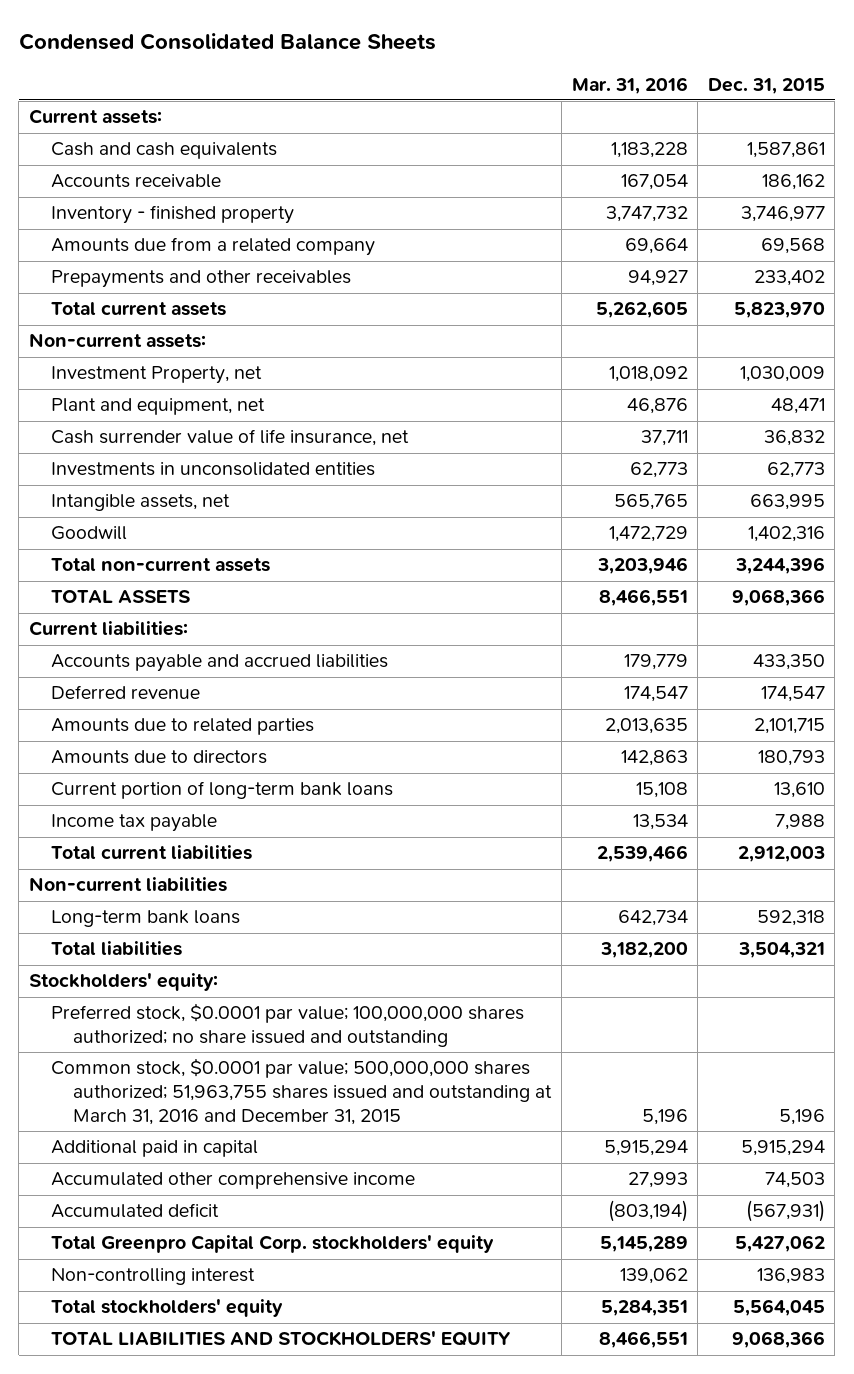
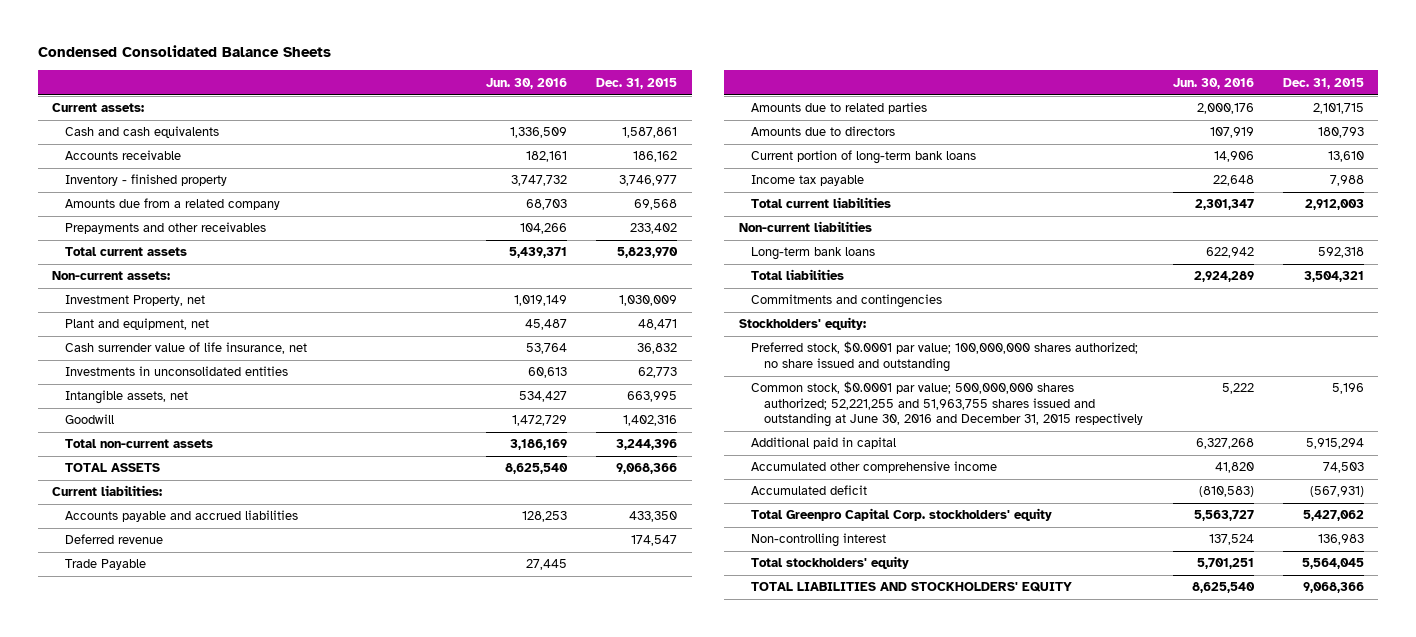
- | Mar. 31, 2016 | Dec. 31, 2015
+ | Jun. 30, 2016 | Dec. 31, 2015
+ Trade Payable | 27,445 |
+ Commitments and contingencies
- Common stock, $0.0001 par value; 500,000,000 shares authorized; 51,963,755 shares issued and outstanding at March 31, 2016 and December 31, 2015 | 5,196 | 5,196
+ Common stock, $0.0001 par value; 500,000,000 shares authorized; 52,221,255 and 51,963,755 shares issued and outstanding at June 30, 2016 and December 31, 2015 respectively | 5,222 | 5,196

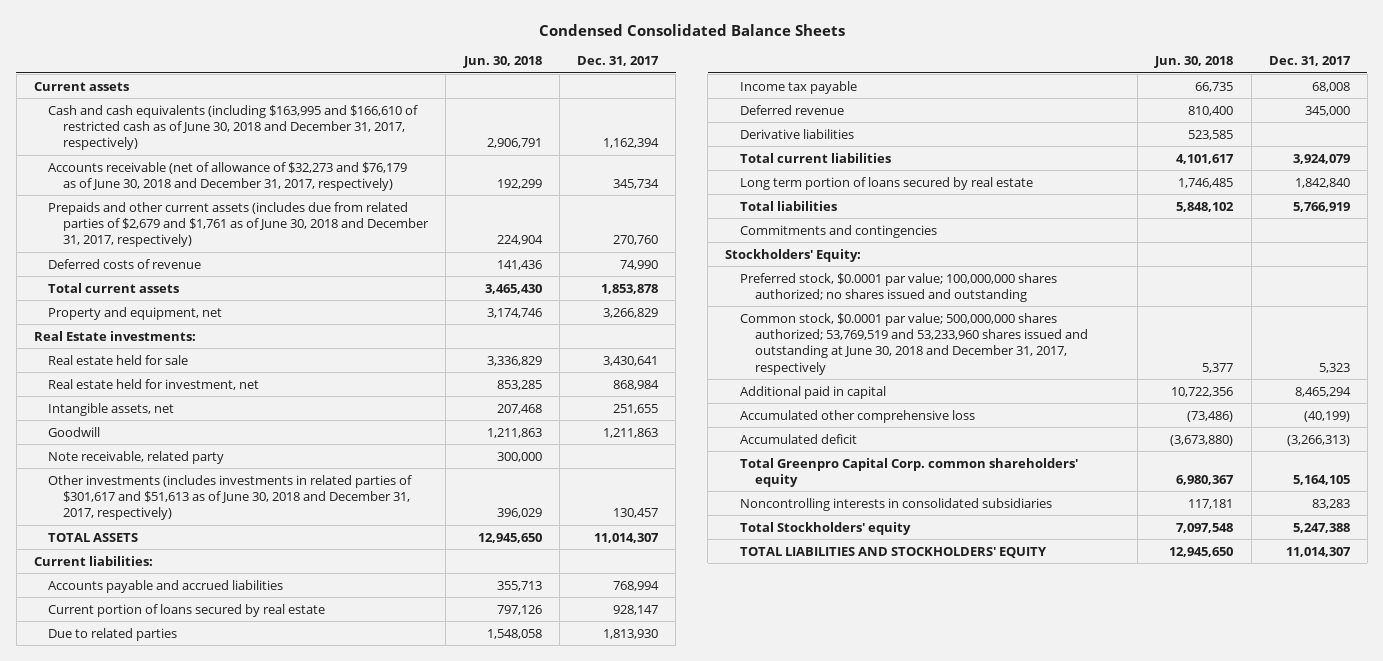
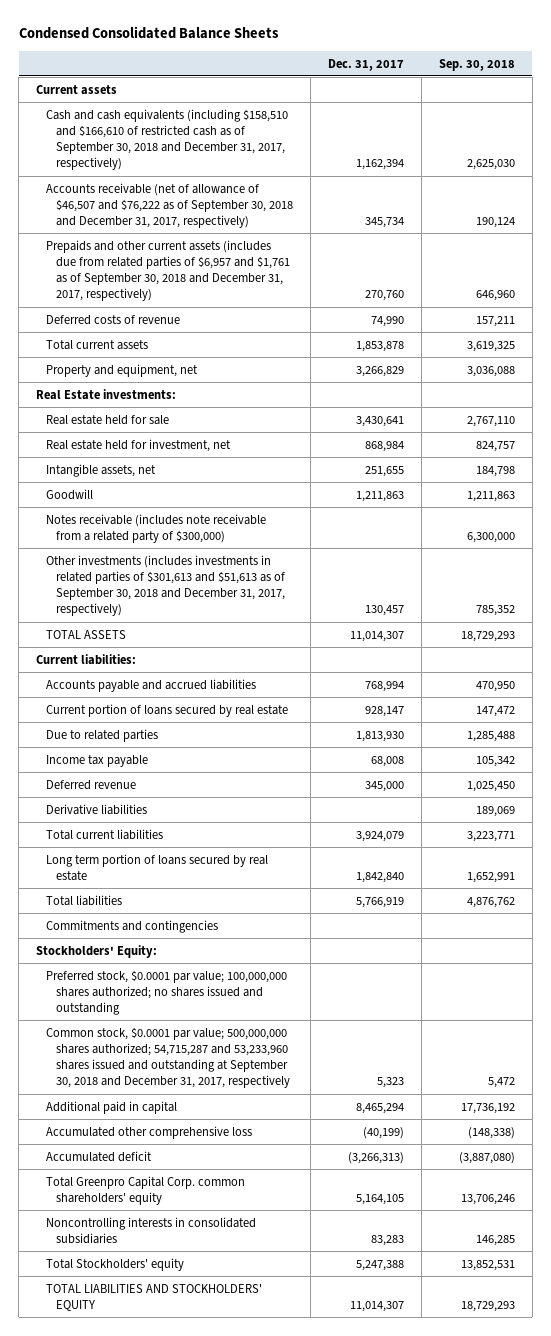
- | Jun. 30, 2018 | Dec. 31, 2017
+ | Dec. 31, 2017 | Sep. 30, 2018
- Cash and cash equivalents (including $163,995 and $166,610 of restricted cash as of June 30, 2018 and December 31, 2017, respectively) | 2,906,791 | 1,162,394
- Accounts receivable (net of allowance of $32,273 and $76,179 as of June 30, 2018 and December 31, 2017, respectively) | 192,299 | 345,734
- Prepaids and other current assets (includes due from related parties of $2,679 and $1,761 as of June 30, 2018 and December 31, 2017, respectively) | 224,904 | 270,760
+ Cash and cash equivalents (including $158,510 and $166,610 of restricted cash as of September 30, 2018 and December 31, 2017, respectively) | 1,162,394 | 2,625,030
+ Accounts receivable (net of allowance of $46,507 and $76,222 as of September 30, 2018 and December 31, 2017, respectively) | 345,734 | 190,124
+ Prepaids and other current assets (includes due from related parties of $6,957 and $1,761 as of September 30, 2018 and December 31, 2017, respectively) | 270,760 | 646,960
- Note receivable, related party | 300,000 |
- Other investments (includes investments in related parties of $301,617 and $51,613 as of June 30, 2018 and December 31, 2017, respectively) | 396,029 | 130,457
+ Notes receivable (includes note receivable from a related party of $300,000) | | 6,300,000
+ Other investments (includes investments in related parties of $301,613 and $51,613 as of September 30, 2018 and December 31, 2017, respectively) | 130,457 | 785,352
- Common stock, $0.0001 par value; 500,000,000 shares authorized; 53,769,519 and 53,233,960 shares issued and outstanding at June 30, 2018 and December 31, 2017, respectively | 5,377 | 5,323
+ Common stock, $0.0001 par value; 500,000,000 shares authorized; 54,715,287 and 53,233,960 shares issued and outstanding at September 30, 2018 and December 31, 2017, respectively | 5,323 | 5,472

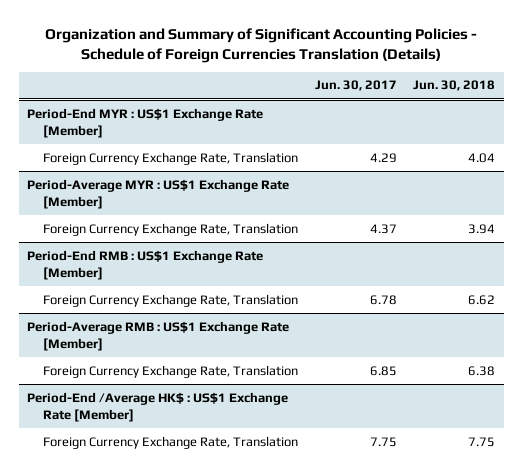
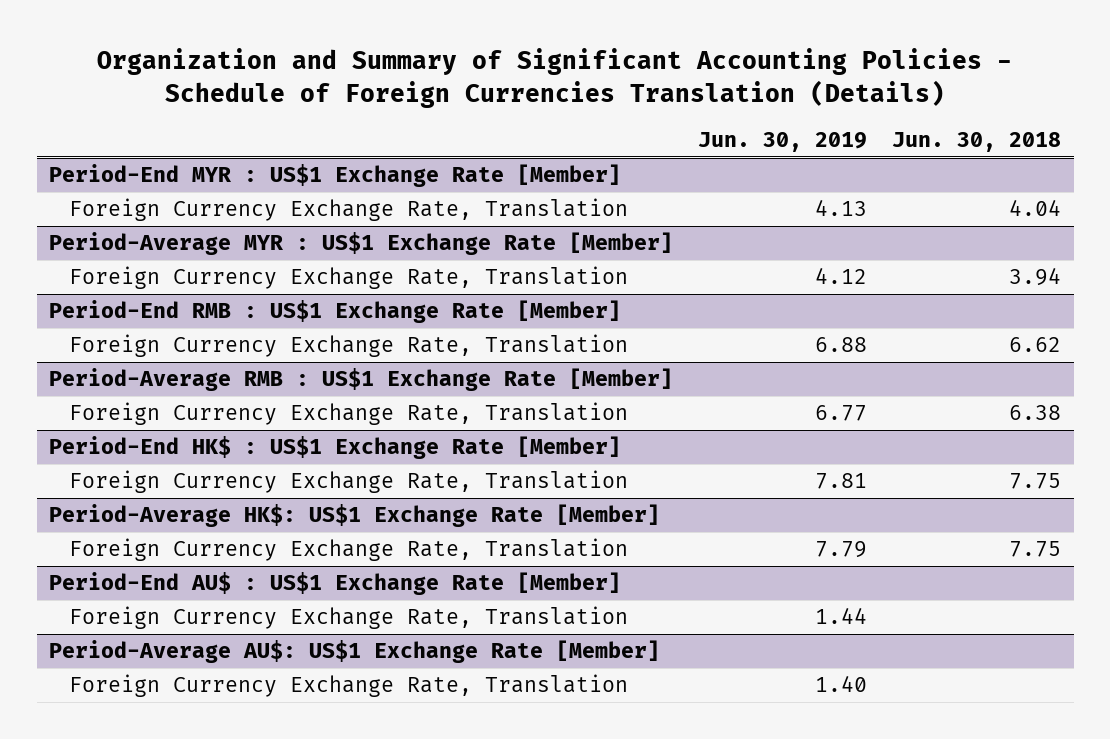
- | Jun. 30, 2017 | Jun. 30, 2018
+ | Jun. 30, 2019 | Jun. 30, 2018
- Period-End /Average HK$ : US$1 Exchange Rate [Member]
+ Period-End HK$ : US$1 Exchange Rate [Member]
+ Period-Average HK$: US$1 Exchange Rate [Member]
+ Foreign Currency Exchange Rate, Translation | 7.79 | 7.75
+ Period-End AU$ : US$1 Exchange Rate [Member]
+ Foreign Currency Exchange Rate, Translation | 1.44 |
+ Period-Average AU$: US$1 Exchange Rate [Member]
+ Foreign Currency Exchange Rate, Translation | 1.40 |

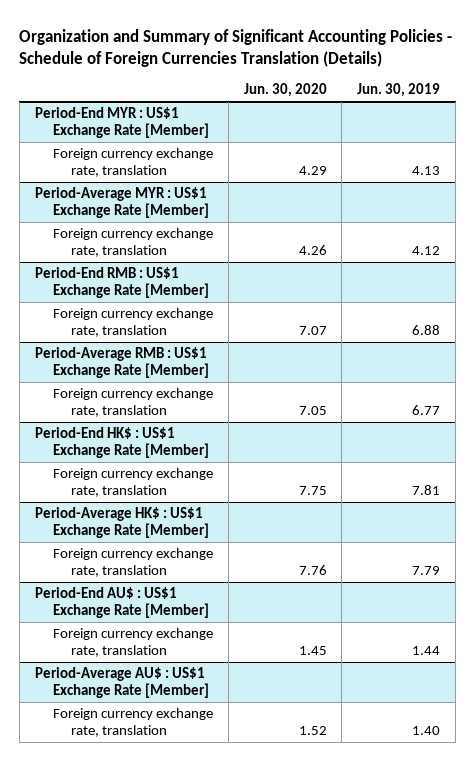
- | Jun. 30, 2019 | Jun. 30, 2018
+ | Jun. 30, 2020 | Jun. 30, 2019
@ Period-End MYR : US$1 Exchange Rate [Member]
- Foreign Currency Exchange Rate, Translation | 4.13 | 4.04
+ Foreign currency exchange rate, translation | 4.29 | 4.13
@ Period-Average MYR : US$1 Exchange Rate [Member]
- Foreign Currency Exchange Rate, Translation | 4.12 | 3.94
+ Foreign currency exchange rate, translation | 4.26 | 4.12
@ Period-End RMB : US$1 Exchange Rate [Member]
- Foreign Currency Exchange Rate, Translation | 6.88 | 6.62
+ Foreign currency exchange rate, translation | 7.07 | 6.88
@ Period-Average RMB : US$1 Exchange Rate [Member]
- Foreign Currency Exchange Rate, Translation | 6.77 | 6.38
+ Foreign currency exchange rate, translation | 7.05 | 6.77
@ Period-End HK$ : US$1 Exchange Rate [Member]
- Foreign Currency Exchange Rate, Translation | 7.81 | 7.75
- Period-Average HK$: US$1 Exchange Rate [Member]
- Foreign Currency Exchange Rate, Translation | 7.79 | 7.75
@ Period-End HK$ : US$1 Exchange Rate [Member]
+ Foreign currency exchange rate, translation | 7.75 | 7.81
+ Period-Average HK$ : US$1 Exchange Rate [Member]
+ Foreign currency exchange rate, translation | 7.76 | 7.79
@ Period-End AU$ : US$1 Exchange Rate [Member]
- Foreign Currency Exchange Rate, Translation | 1.44 |
- Period-Average AU$: US$1 Exchange Rate [Member]
- Foreign Currency Exchange Rate, Translation | 1.40 |
@ Period-End AU$ : US$1 Exchange Rate [Member]
+ Foreign currency exchange rate, translation | 1.45 | 1.44
+ Period-Average AU$ : US$1 Exchange Rate [Member]
+ Foreign currency exchange rate, translation | 1.52 | 1.40

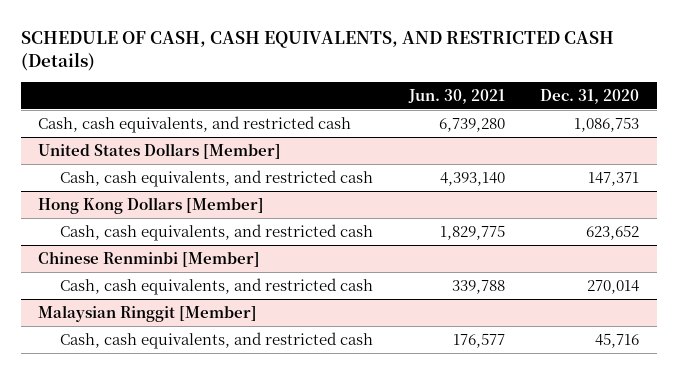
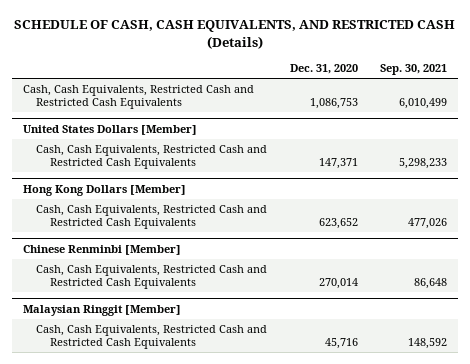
- | Jun. 30, 2021 | Dec. 31, 2020
+ | Dec. 31, 2020 | Sep. 30, 2021
- Cash, cash equivalents, and restricted cash | 6,739,280 | 1,086,753
+ Cash, Cash Equivalents, Restricted Cash and Restricted Cash Equivalents | 1,086,753 | 6,010,499
@ United States Dollars [Member]
- Cash, cash equivalents, and restricted cash | 4,393,140 | 147,371
+ Cash, Cash Equivalents, Restricted Cash and Restricted Cash Equivalents | 147,371 | 5,298,233
@ Hong Kong Dollars [Member]
- Cash, cash equivalents, and restricted cash | 1,829,775 | 623,652
+ Cash, Cash Equivalents, Restricted Cash and Restricted Cash Equivalents | 623,652 | 477,026
@ Chinese Renminbi [Member]
- Cash, cash equivalents, and restricted cash | 339,788 | 270,014
+ Cash, Cash Equivalents, Restricted Cash and Restricted Cash Equivalents | 270,014 | 86,648
@ Malaysian Ringgit [Member]
- Cash, cash equivalents, and restricted cash | 176,577 | 45,716
+ Cash, Cash Equivalents, Restricted Cash and Restricted Cash Equivalents | 45,716 | 148,592

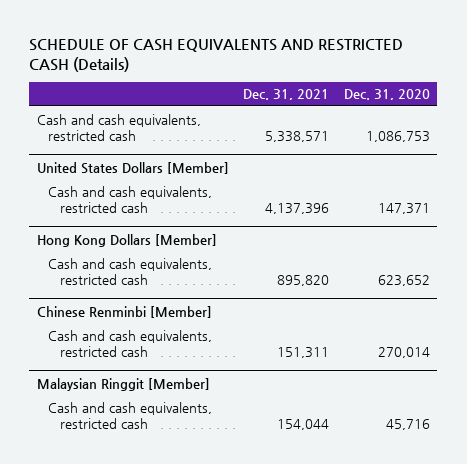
- SCHEDULE OF CASH, CASH EQUIVALENTS, AND RESTRICTED CASH (Details)
+ SCHEDULE OF CASH EQUIVALENTS AND RESTRICTED CASH (Details)
- | Dec. 31, 2020 | Sep. 30, 2021
+ | Dec. 31, 2021 | Dec. 31, 2020
- Cash, Cash Equivalents, Restricted Cash and Restricted Cash Equivalents | 1,086,753 | 6,010,499
+ Cash and cash equivalents, restricted cash | 5,338,571 | 1,086,753
@ United States Dollars [Member]
- Cash, Cash Equivalents, Restricted Cash and Restricted Cash Equivalents | 147,371 | 5,298,233
+ Cash and cash equivalents, restricted cash | 4,137,396 | 147,371
@ Hong Kong Dollars [Member]
- Cash, Cash Equivalents, Restricted Cash and Restricted Cash Equivalents | 623,652 | 477,026
+ Cash and cash equivalents, restricted cash | 895,820 | 623,652
@ Chinese Renminbi [Member]
- Cash, Cash Equivalents, Restricted Cash and Restricted Cash Equivalents | 270,014 | 86,648
+ Cash and cash equivalents, restricted cash | 151,311 | 270,014
@ Malaysian Ringgit [Member]
- Cash, Cash Equivalents, Restricted Cash and Restricted Cash Equivalents | 45,716 | 148,592
+ Cash and cash equivalents, restricted cash | 154,044 | 45,716

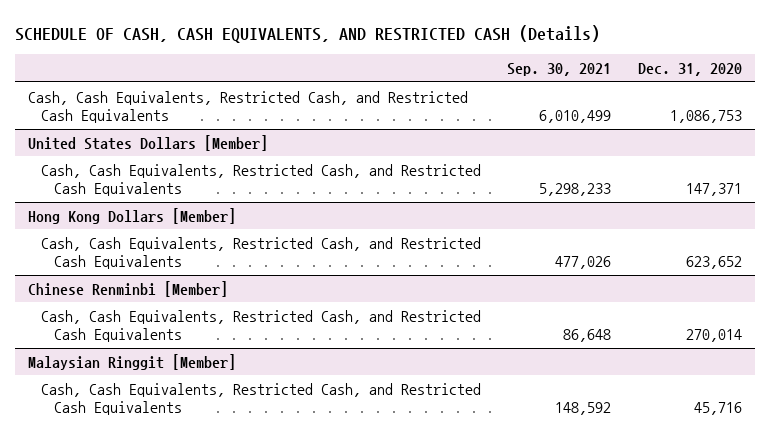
- SCHEDULE OF CASH EQUIVALENTS AND RESTRICTED CASH (Details)
+ SCHEDULE OF CASH, CASH EQUIVALENTS, AND RESTRICTED CASH (Details)
- | Dec. 31, 2021 | Dec. 31, 2020
+ | Sep. 30, 2021 | Dec. 31, 2020
- Cash and cash equivalents, restricted cash | 5,338,571 | 1,086,753
+ Cash, Cash Equivalents, Restricted Cash, and Restricted Cash Equivalents | 6,010,499 | 1,086,753
@ United States Dollars [Member]
- Cash and cash equivalents, restricted cash | 4,137,396 | 147,371
+ Cash, Cash Equivalents, Restricted Cash, and Restricted Cash Equivalents | 5,298,233 | 147,371
@ Hong Kong Dollars [Member]
- Cash and cash equivalents, restricted cash | 895,820 | 623,652
+ Cash, Cash Equivalents, Restricted Cash, and Restricted Cash Equivalents | 477,026 | 623,652
@ Chinese Renminbi [Member]
- Cash and cash equivalents, restricted cash | 151,311 | 270,014
+ Cash, Cash Equivalents, Restricted Cash, and Restricted Cash Equivalents | 86,648 | 270,014
@ Malaysian Ringgit [Member]
- Cash and cash equivalents, restricted cash | 154,044 | 45,716
+ Cash, Cash Equivalents, Restricted Cash, and Restricted Cash Equivalents | 148,592 | 45,716

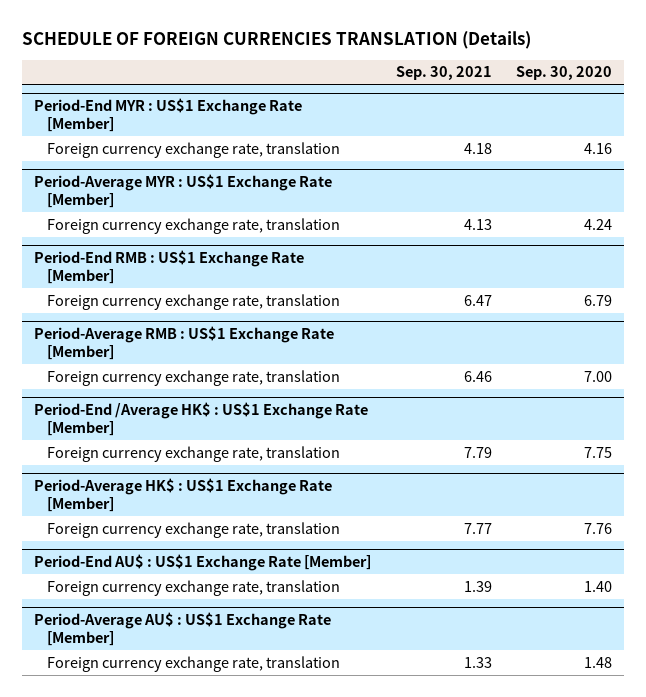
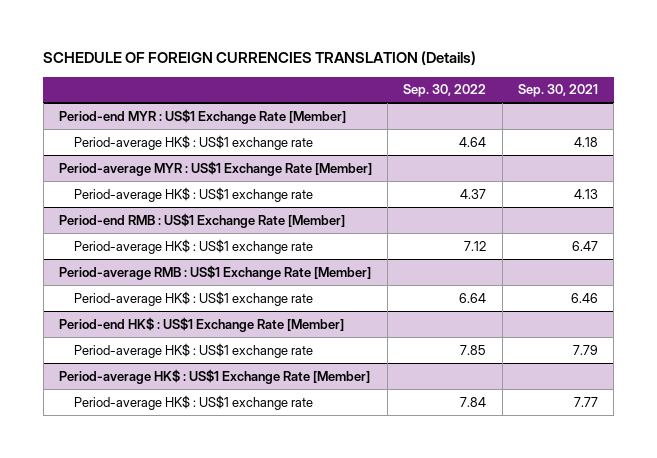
- | Sep. 30, 2021 | Sep. 30, 2020
+ | Sep. 30, 2022 | Sep. 30, 2021
- Period-End MYR : US$1 Exchange Rate [Member]
- Foreign currency exchange rate, translation | 4.18 | 4.16
- Period-Average MYR : US$1 Exchange Rate [Member]
- Foreign currency exchange rate, translation | 4.13 | 4.24
- Period-End RMB : US$1 Exchange Rate [Member]
- Foreign currency exchange rate, translation | 6.47 | 6.79
- Period-Average RMB : US$1 Exchange Rate [Member]
- Foreign currency exchange rate, translation | 6.46 | 7.00
- Period-End /Average HK$ : US$1 Exchange Rate [Member]
- Foreign currency exchange rate, translation | 7.79 | 7.75
- Period-Average HK$ : US$1 Exchange Rate [Member]
- Foreign currency exchange rate, translation | 7.77 | 7.76
- Period-End AU$ : US$1 Exchange Rate [Member]
- Foreign currency exchange rate, translation | 1.39 | 1.40
- Period-Average AU$ : US$1 Exchange Rate [Member]
- Foreign currency exchange rate, translation | 1.33 | 1.48
+ Period-end MYR : US$1 Exchange Rate [Member]
+ Period-average HK$ : US$1 exchange rate | 4.64 | 4.18
+ Period-average MYR : US$1 Exchange Rate [Member]
+ Period-average HK$ : US$1 exchange rate | 4.37 | 4.13
+ Period-end RMB : US$1 Exchange Rate [Member]
+ Period-average HK$ : US$1 exchange rate | 7.12 | 6.47
+ Period-average RMB : US$1 Exchange Rate [Member]
+ Period-average HK$ : US$1 exchange rate | 6.64 | 6.46
+ Period-end HK$ : US$1 Exchange Rate [Member]
+ Period-average HK$ : US$1 exchange rate | 7.85 | 7.79
+ Period-average HK$ : US$1 Exchange Rate [Member]
+ Period-average HK$ : US$1 exchange rate | 7.84 | 7.77

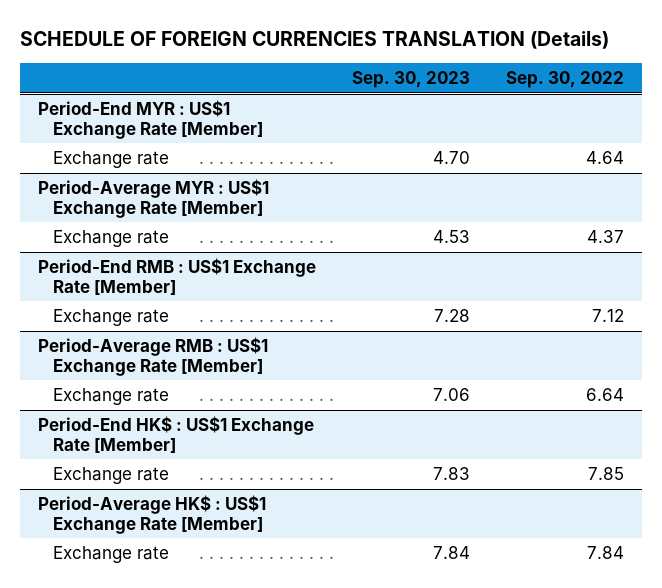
- | Sep. 30, 2022 | Sep. 30, 2021
+ | Sep. 30, 2023 | Sep. 30, 2022
- Period-end MYR : US$1 Exchange Rate [Member]
- Period-average HK$ : US$1 exchange rate | 4.64 | 4.18
- Period-average MYR : US$1 Exchange Rate [Member]
- Period-average HK$ : US$1 exchange rate | 4.37 | 4.13
- Period-end RMB : US$1 Exchange Rate [Member]
- Period-average HK$ : US$1 exchange rate | 7.12 | 6.47
- Period-average RMB : US$1 Exchange Rate [Member]
- Period-average HK$ : US$1 exchange rate | 6.64 | 6.46
- Period-end HK$ : US$1 Exchange Rate [Member]
- Period-average HK$ : US$1 exchange rate | 7.85 | 7.79
- Period-average HK$ : US$1 Exchange Rate [Member]
- Period-average HK$ : US$1 exchange rate | 7.84 | 7.77
+ Period-End MYR : US$1 Exchange Rate [Member]
+ Exchange rate | 4.70 | 4.64
+ Period-Average MYR : US$1 Exchange Rate [Member]
+ Exchange rate | 4.53 | 4.37
+ Period-End RMB : US$1 Exchange Rate [Member]
+ Exchange rate | 7.28 | 7.12
+ Period-Average RMB : US$1 Exchange Rate [Member]
+ Exchange rate | 7.06 | 6.64
+ Period-End HK$ : US$1 Exchange Rate [Member]
+ Exchange rate | 7.83 | 7.85
+ Period-Average HK$ : US$1 Exchange Rate [Member]
+ Exchange rate | 7.84 | 7.84

